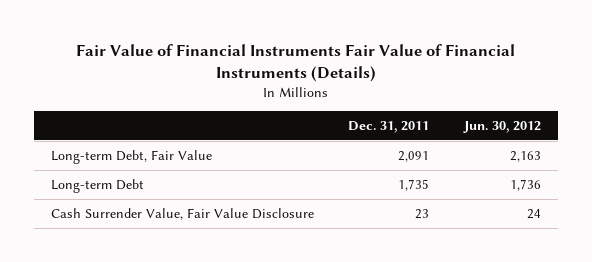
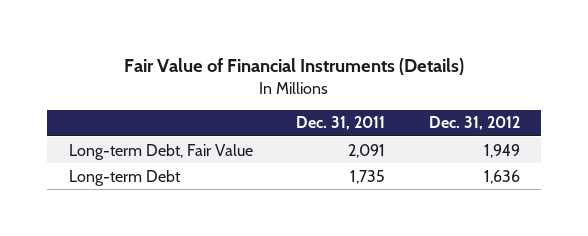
- Fair Value of Financial Instruments Fair Value of Financial Instruments (Details)
+ Fair Value of Financial Instruments (Details)
- | Dec. 31, 2011 | Jun. 30, 2012
+ | Dec. 31, 2011 | Dec. 31, 2012
- Cash Surrender Value, Fair Value Disclosure | 23 | 24

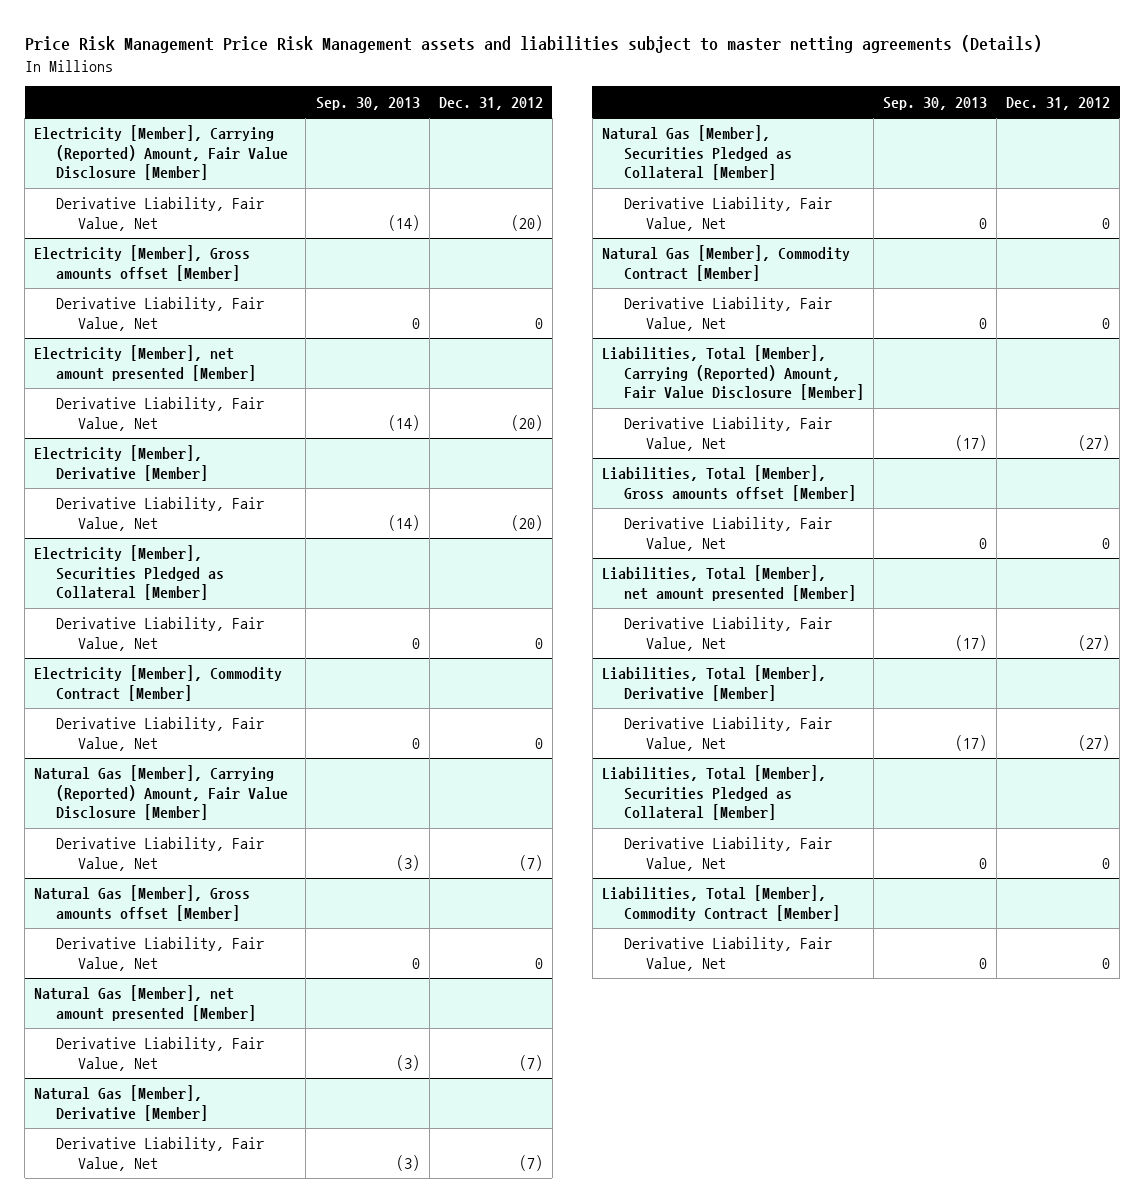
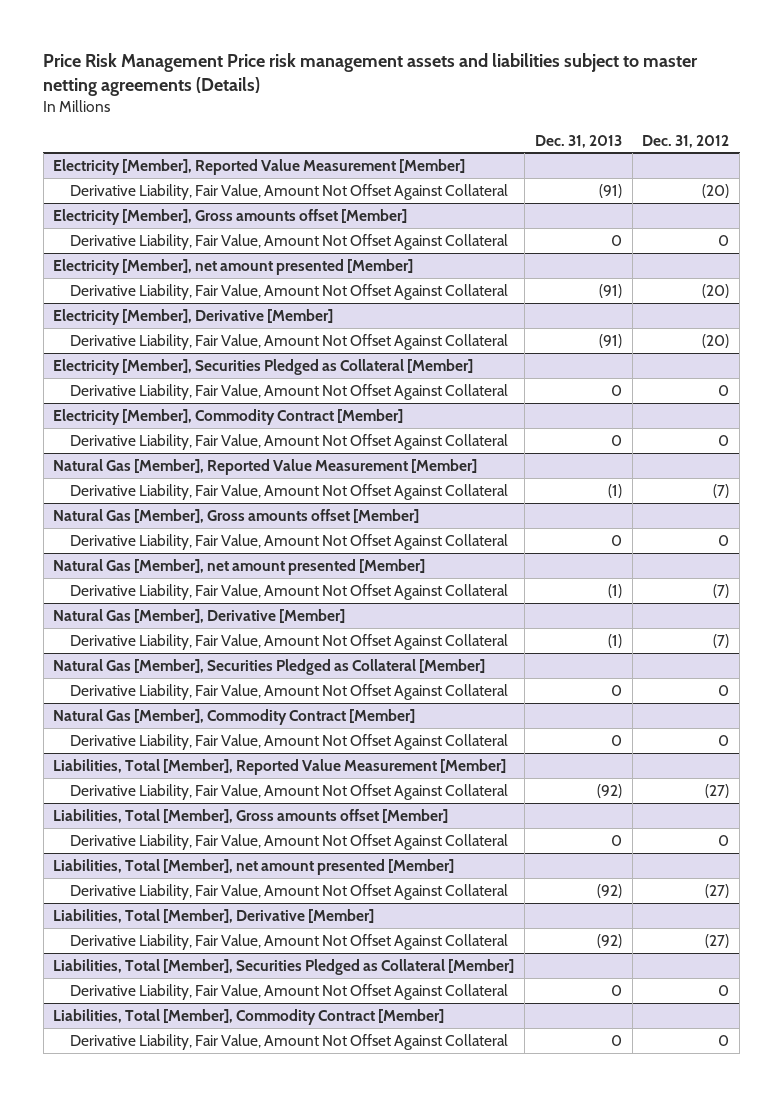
- Price Risk Management Price Risk Management assets and liabilities subject to master netting agreements (Details)
+ Price Risk Management Price risk management assets and liabilities subject to master netting agreements (Details)
- | Sep. 30, 2013 | Dec. 31, 2012
+ | Dec. 31, 2013 | Dec. 31, 2012
- Electricity [Member], Carrying (Reported) Amount, Fair Value Disclosure [Member]
- Derivative Liability, Fair Value, Net | (14) | (20)
+ Electricity [Member], Reported Value Measurement [Member]
+ Derivative Liability, Fair Value, Amount Not Offset Against Collateral | (91) | (20)
@ Electricity [Member], Gross amounts offset [Member]
- Derivative Liability, Fair Value, Net | 0 | 0
+ Derivative Liability, Fair Value, Amount Not Offset Against Collateral | 0 | 0
@ Electricity [Member], net amount presented [Member]
- Derivative Liability, Fair Value, Net | (14) | (20)
+ Derivative Liability, Fair Value, Amount Not Offset Against Collateral | (91) | (20)
@ Electricity [Member], Derivative [Member]
- Derivative Liability, Fair Value, Net | (14) | (20)
+ Derivative Liability, Fair Value, Amount Not Offset Against Collateral | (91) | (20)
@ Electricity [Member], Securities Pledged as Collateral [Member]
- Derivative Liability, Fair Value, Net | 0 | 0
+ Derivative Liability, Fair Value, Amount Not Offset Against Collateral | 0 | 0
@ Electricity [Member], Commodity Contract [Member]
- Derivative Liability, Fair Value, Net | 0 | 0
- Natural Gas [Member], Carrying (Reported) Amount, Fair Value Disclosure [Member]
- Derivative Liability, Fair Value, Net | (3) | (7)
@ Electricity [Member], Commodity Contract [Member]
+ Derivative Liability, Fair Value, Amount Not Offset Against Collateral | 0 | 0
+ Natural Gas [Member], Reported Value Measurement [Member]
+ Derivative Liability, Fair Value, Amount Not Offset Against Collateral | (1) | (7)
@ Natural Gas [Member], Gross amounts offset [Member]
- Derivative Liability, Fair Value, Net | 0 | 0
+ Derivative Liability, Fair Value, Amount Not Offset Against Collateral | 0 | 0
@ Natural Gas [Member], net amount presented [Member]
- Derivative Liability, Fair Value, Net | (3) | (7)
+ Derivative Liability, Fair Value, Amount Not Offset Against Collateral | (1) | (7)
@ Natural Gas [Member], Derivative [Member]
- Derivative Liability, Fair Value, Net | (3) | (7)
+ Derivative Liability, Fair Value, Amount Not Offset Against Collateral | (1) | (7)
@ Natural Gas [Member], Securities Pledged as Collateral [Member]
- Derivative Liability, Fair Value, Net | 0 | 0
+ Derivative Liability, Fair Value, Amount Not Offset Against Collateral | 0 | 0
@ Natural Gas [Member], Commodity Contract [Member]
- Derivative Liability, Fair Value, Net | 0 | 0
- Liabilities, Total [Member], Carrying (Reported) Amount, Fair Value Disclosure [Member]
- Derivative Liability, Fair Value, Net | (17) | (27)
@ Natural Gas [Member], Commodity Contract [Member]
+ Derivative Liability, Fair Value, Amount Not Offset Against Collateral | 0 | 0
+ Liabilities, Total [Member], Reported Value Measurement [Member]
+ Derivative Liability, Fair Value, Amount Not Offset Against Collateral | (92) | (27)
@ Liabilities, Total [Member], Gross amounts offset [Member]
- Derivative Liability, Fair Value, Net | 0 | 0
+ Derivative Liability, Fair Value, Amount Not Offset Against Collateral | 0 | 0
@ Liabilities, Total [Member], net amount presented [Member]
- Derivative Liability, Fair Value, Net | (17) | (27)
+ Derivative Liability, Fair Value, Amount Not Offset Against Collateral | (92) | (27)
@ Liabilities, Total [Member], Derivative [Member]
- Derivative Liability, Fair Value, Net | (17) | (27)
+ Derivative Liability, Fair Value, Amount Not Offset Against Collateral | (92) | (27)
@ Liabilities, Total [Member], Securities Pledged as Collateral [Member]
- Derivative Liability, Fair Value, Net | 0 | 0
+ Derivative Liability, Fair Value, Amount Not Offset Against Collateral | 0 | 0
@ Liabilities, Total [Member], Commodity Contract [Member]
- Derivative Liability, Fair Value, Net | 0 | 0
+ Derivative Liability, Fair Value, Amount Not Offset Against Collateral | 0 | 0

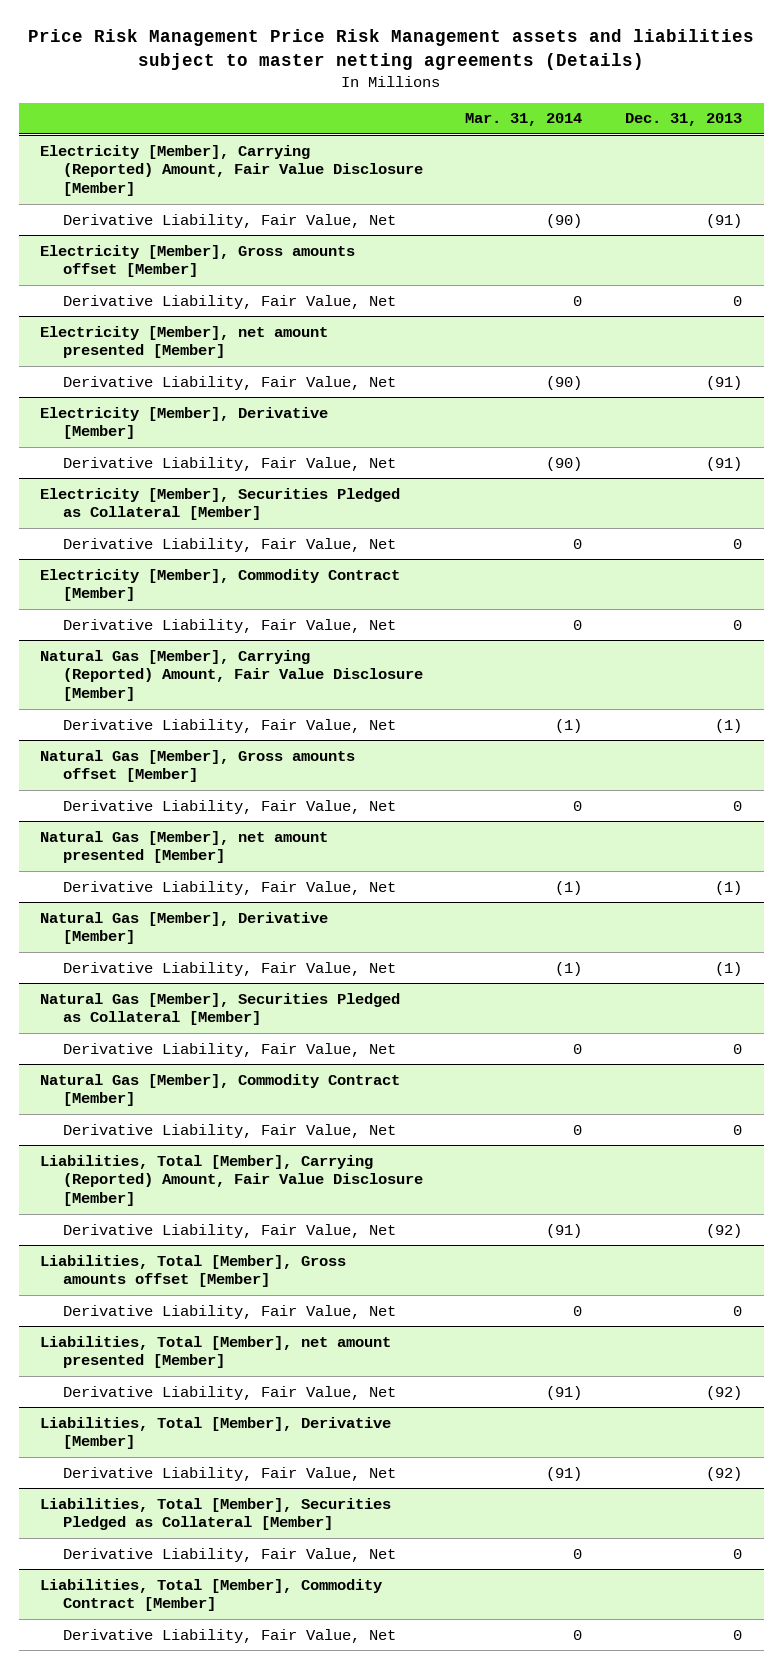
- Price Risk Management Price risk management assets and liabilities subject to master netting agreements (Details)
+ Price Risk Management Price Risk Management assets and liabilities subject to master netting agreements (Details)
- | Dec. 31, 2013 | Dec. 31, 2012
+ | Mar. 31, 2014 | Dec. 31, 2013
- Electricity [Member], Reported Value Measurement [Member]
- Derivative Liability, Fair Value, Amount Not Offset Against Collateral | (91) | (20)
+ Electricity [Member], Carrying (Reported) Amount, Fair Value Disclosure [Member]
+ Derivative Liability, Fair Value, Net | (90) | (91)
@ Electricity [Member], Gross amounts offset [Member]
- Derivative Liability, Fair Value, Amount Not Offset Against Collateral | 0 | 0
+ Derivative Liability, Fair Value, Net | 0 | 0
@ Electricity [Member], net amount presented [Member]
- Derivative Liability, Fair Value, Amount Not Offset Against Collateral | (91) | (20)
+ Derivative Liability, Fair Value, Net | (90) | (91)
@ Electricity [Member], Derivative [Member]
- Derivative Liability, Fair Value, Amount Not Offset Against Collateral | (91) | (20)
+ Derivative Liability, Fair Value, Net | (90) | (91)
@ Electricity [Member], Securities Pledged as Collateral [Member]
- Derivative Liability, Fair Value, Amount Not Offset Against Collateral | 0 | 0
+ Derivative Liability, Fair Value, Net | 0 | 0
@ Electricity [Member], Commodity Contract [Member]
- Derivative Liability, Fair Value, Amount Not Offset Against Collateral | 0 | 0
- Natural Gas [Member], Reported Value Measurement [Member]
- Derivative Liability, Fair Value, Amount Not Offset Against Collateral | (1) | (7)
@ Electricity [Member], Commodity Contract [Member]
+ Derivative Liability, Fair Value, Net | 0 | 0
+ Natural Gas [Member], Carrying (Reported) Amount, Fair Value Disclosure [Member]
+ Derivative Liability, Fair Value, Net | (1) | (1)
@ Natural Gas [Member], Gross amounts offset [Member]
- Derivative Liability, Fair Value, Amount Not Offset Against Collateral | 0 | 0
+ Derivative Liability, Fair Value, Net | 0 | 0
@ Natural Gas [Member], net amount presented [Member]
- Derivative Liability, Fair Value, Amount Not Offset Against Collateral | (1) | (7)
+ Derivative Liability, Fair Value, Net | (1) | (1)
@ Natural Gas [Member], Derivative [Member]
- Derivative Liability, Fair Value, Amount Not Offset Against Collateral | (1) | (7)
+ Derivative Liability, Fair Value, Net | (1) | (1)
@ Natural Gas [Member], Securities Pledged as Collateral [Member]
- Derivative Liability, Fair Value, Amount Not Offset Against Collateral | 0 | 0
+ Derivative Liability, Fair Value, Net | 0 | 0
@ Natural Gas [Member], Commodity Contract [Member]
- Derivative Liability, Fair Value, Amount Not Offset Against Collateral | 0 | 0
- Liabilities, Total [Member], Reported Value Measurement [Member]
- Derivative Liability, Fair Value, Amount Not Offset Against Collateral | (92) | (27)
@ Natural Gas [Member], Commodity Contract [Member]
+ Derivative Liability, Fair Value, Net | 0 | 0
+ Liabilities, Total [Member], Carrying (Reported) Amount, Fair Value Disclosure [Member]
+ Derivative Liability, Fair Value, Net | (91) | (92)
@ Liabilities, Total [Member], Gross amounts offset [Member]
- Derivative Liability, Fair Value, Amount Not Offset Against Collateral | 0 | 0
+ Derivative Liability, Fair Value, Net | 0 | 0
@ Liabilities, Total [Member], net amount presented [Member]
- Derivative Liability, Fair Value, Amount Not Offset Against Collateral | (92) | (27)
+ Derivative Liability, Fair Value, Net | (91) | (92)
@ Liabilities, Total [Member], Derivative [Member]
- Derivative Liability, Fair Value, Amount Not Offset Against Collateral | (92) | (27)
+ Derivative Liability, Fair Value, Net | (91) | (92)
@ Liabilities, Total [Member], Securities Pledged as Collateral [Member]
- Derivative Liability, Fair Value, Amount Not Offset Against Collateral | 0 | 0
+ Derivative Liability, Fair Value, Net | 0 | 0
@ Liabilities, Total [Member], Commodity Contract [Member]
- Derivative Liability, Fair Value, Amount Not Offset Against Collateral | 0 | 0
+ Derivative Liability, Fair Value, Net | 0 | 0

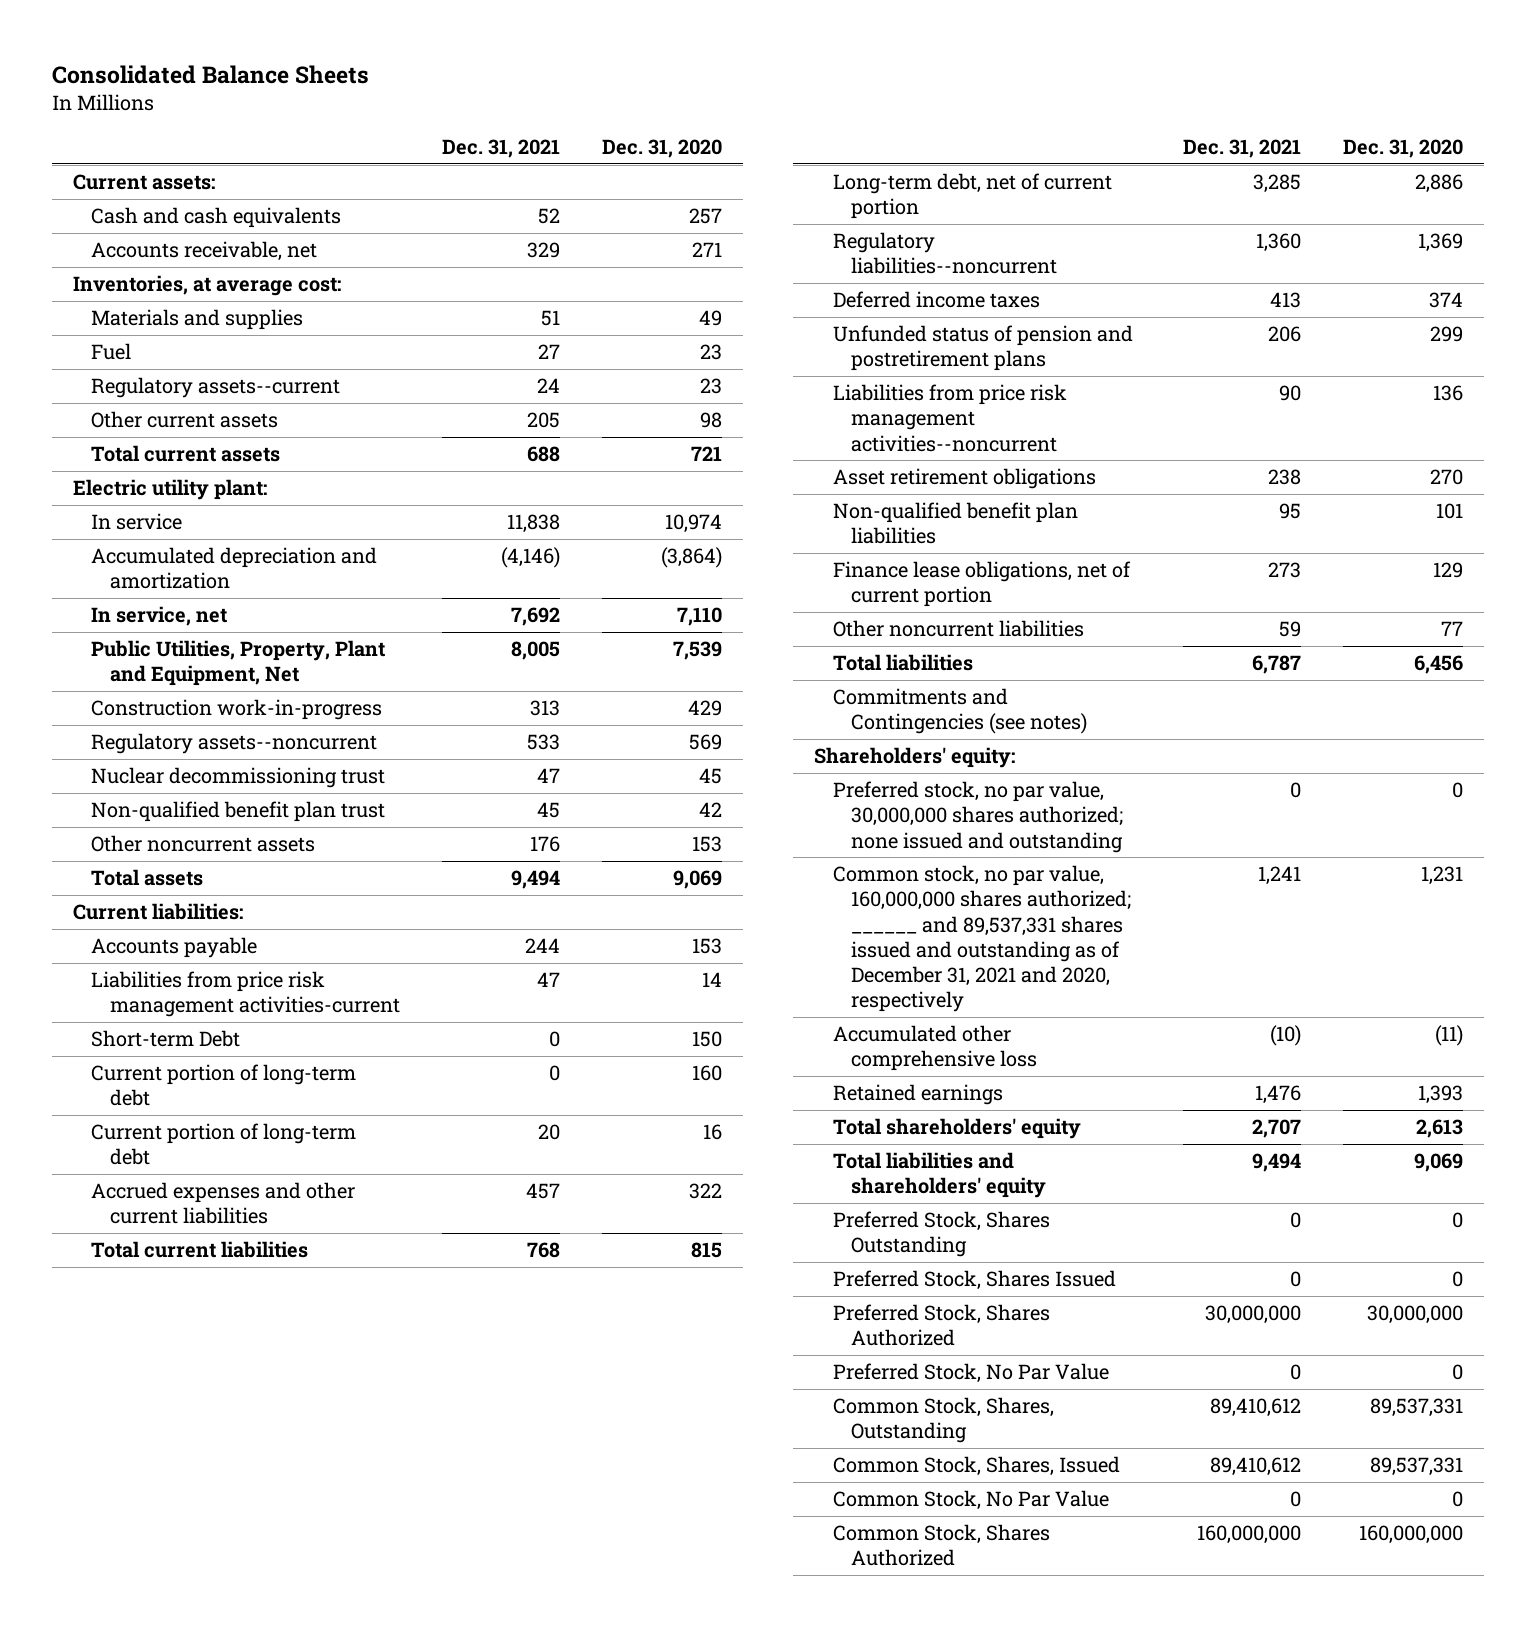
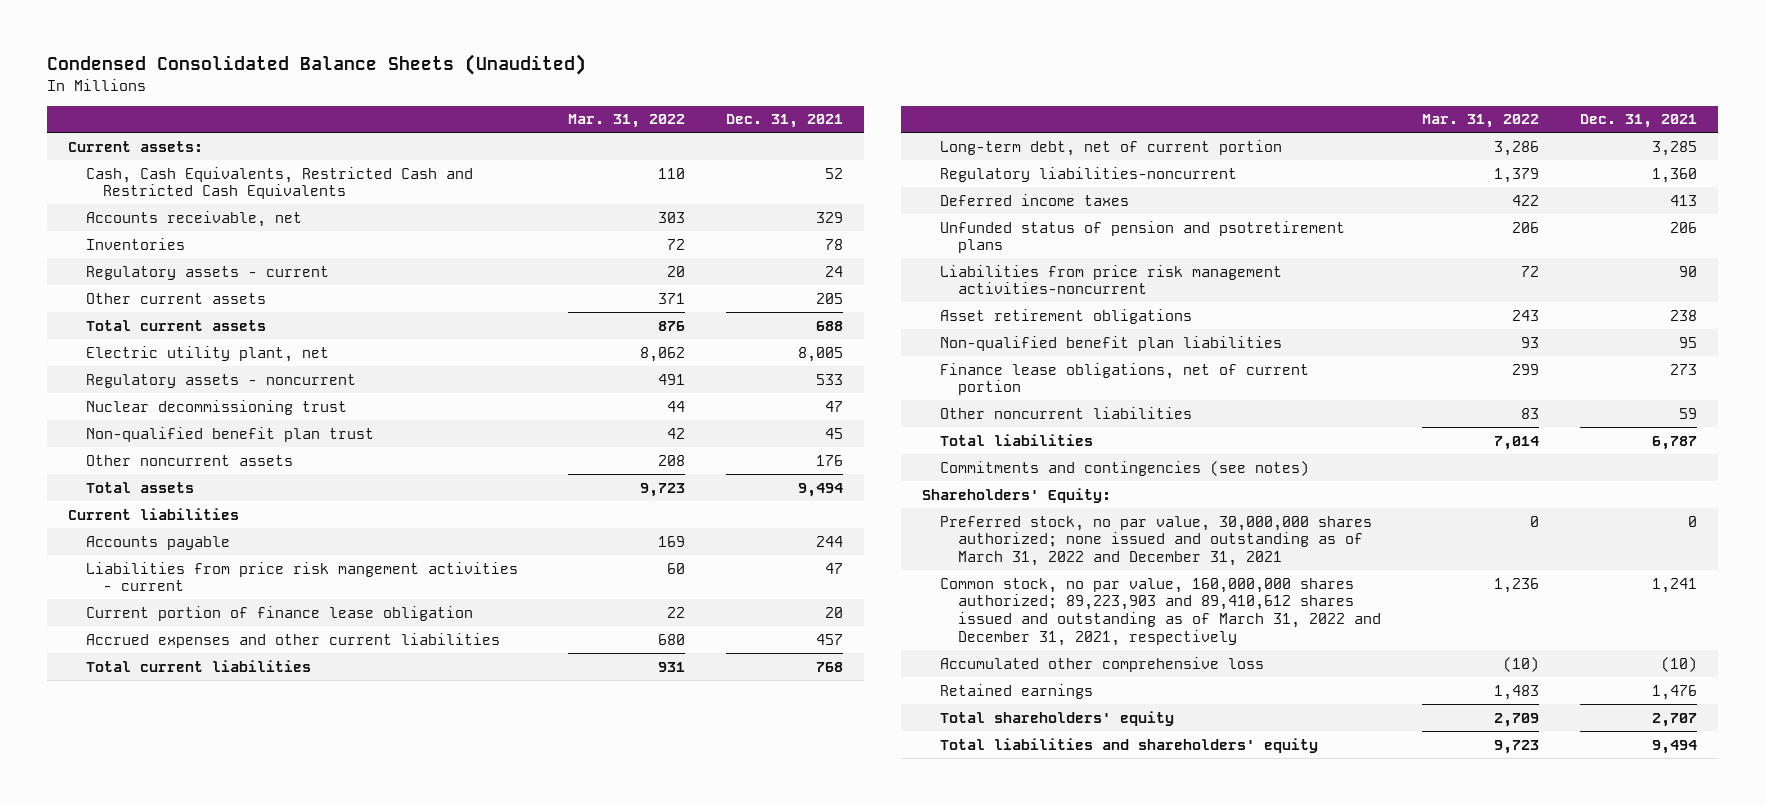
- Consolidated Balance Sheets
+ Condensed Consolidated Balance Sheets (Unaudited)
- | Dec. 31, 2021 | Dec. 31, 2020
+ | Mar. 31, 2022 | Dec. 31, 2021
- Cash and cash equivalents | 52 | 257
+ Cash, Cash Equivalents, Restricted Cash and Restricted Cash Equivalents | 110 | 52
- Inventories, at average cost:
- Materials and supplies | 51 | 49
- Fuel | 27 | 23
- Regulatory assets--current | 24 | 23
+ Inventories | 72 | 78
+ Regulatory assets - current | 20 | 24
- Electric utility plant:
- In service | 11,838 | 10,974
- Accumulated depreciation and amortization | (4,146) | (3,864)
- In service, net | 7,692 | 7,110
- Public Utilities, Property, Plant and Equipment, Net | 8,005 | 7,539
- Construction work-in-progress | 313 | 429
- Regulatory assets--noncurrent | 533 | 569
+ Electric utility plant, net | 8,062 | 8,005
+ Regulatory assets - noncurrent | 491 | 533
- Current liabilities:
+ Current liabilities
- Liabilities from price risk management activities-current | 47 | 14
- Short-term Debt | 0 | 150
- Current portion of long-term debt | 0 | 160
- Current portion of long-term debt | 20 | 16
+ Liabilities from price risk mangement activities - current | 60 | 47
+ Current portion of finance lease obligation | 22 | 20
- Regulatory liabilities--noncurrent | 1,360 | 1,369
+ Regulatory liabilities-noncurrent | 1,379 | 1,360
- Unfunded status of pension and postretirement plans | 206 | 299
- Liabilities from price risk management activities--noncurrent | 90 | 136
+ Unfunded status of pension and psotretirement plans | 206 | 206
+ Liabilities from price risk management activities-noncurrent | 72 | 90
- Commitments and Contingencies (see notes)
- Shareholders' equity:
- Preferred stock, no par value, 30,000,000 shares authorized; none issued and outstanding | 0 | 0
- Common stock, no par value, 160,000,000 shares authorized; ______ and 89,537,331 shares issued and outstanding as of December 31, 2021 and 2020, respectively | 1,241 | 1,231
+ Commitments and contingencies (see notes)
+ Shareholders' Equity:
+ Preferred stock, no par value, 30,000,000 shares authorized; none issued and outstanding as of March 31, 2022 and December 31, 2021 | 0 | 0
+ Common stock, no par value, 160,000,000 shares authorized; 89,223,903 and 89,410,612 shares issued and outstanding as of March 31, 2022 and December 31, 2021, respectively | 1,236 | 1,241
- Preferred Stock, Shares Outstanding | 0 | 0
- Preferred Stock, Shares Issued | 0 | 0
- Preferred Stock, Shares Authorized | 30,000,000 | 30,000,000
- Preferred Stock, No Par Value | 0 | 0
- Common Stock, Shares, Outstanding | 89,410,612 | 89,537,331
- Common Stock, Shares, Issued | 89,410,612 | 89,537,331
- Common Stock, No Par Value | 0 | 0
- Common Stock, Shares Authorized | 160,000,000 | 160,000,000

